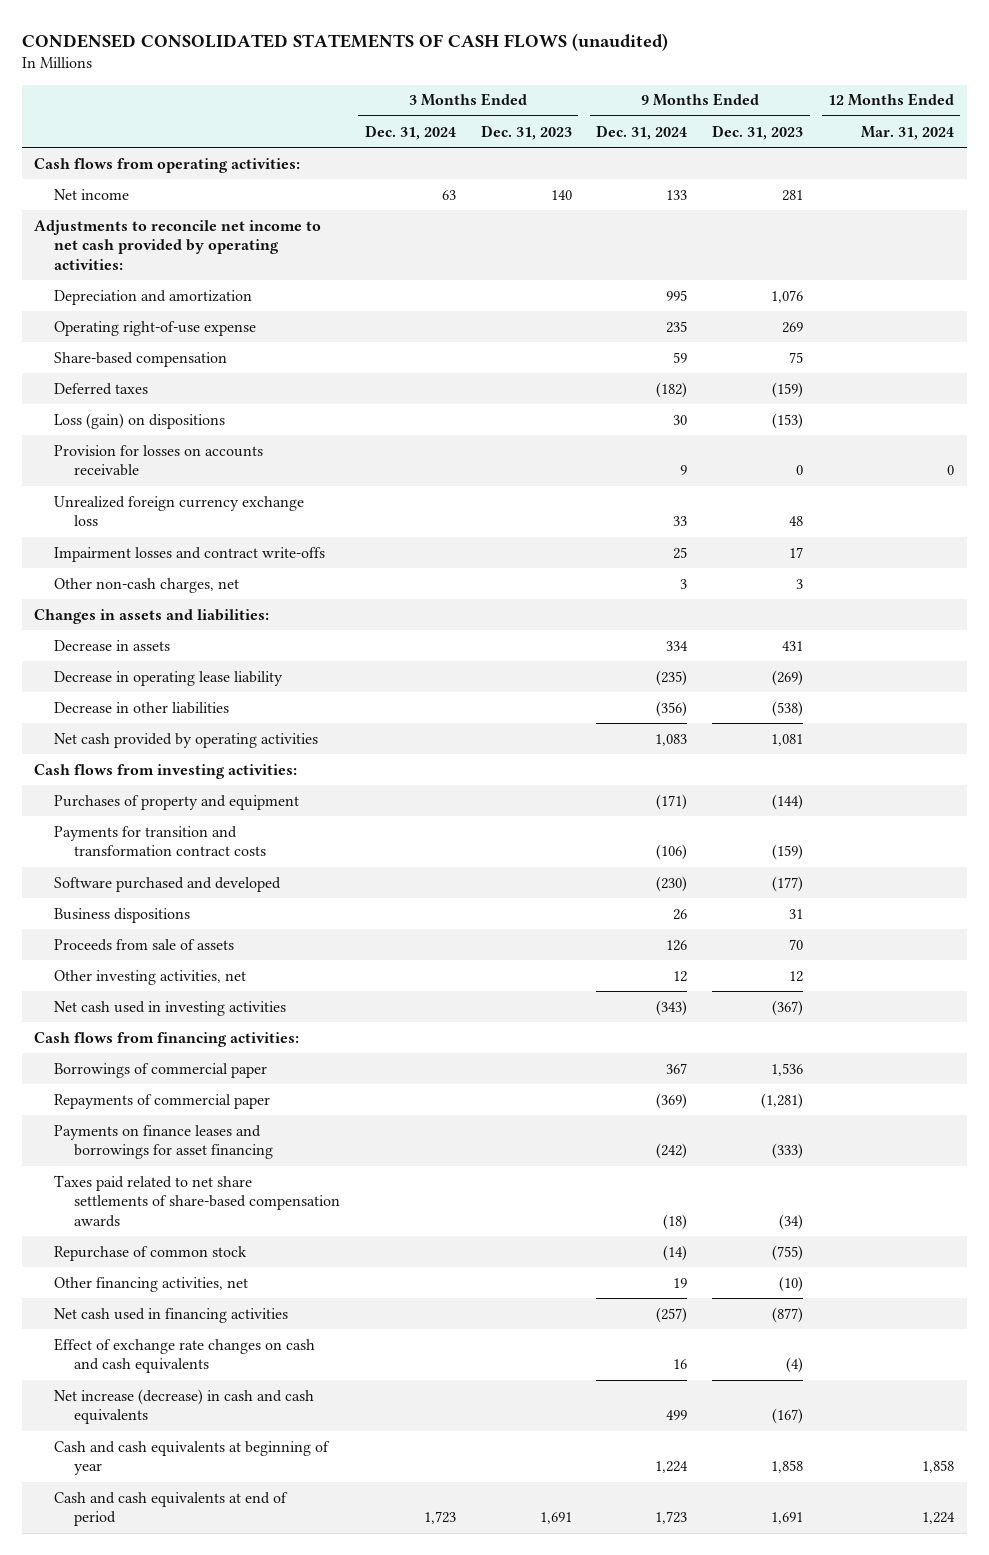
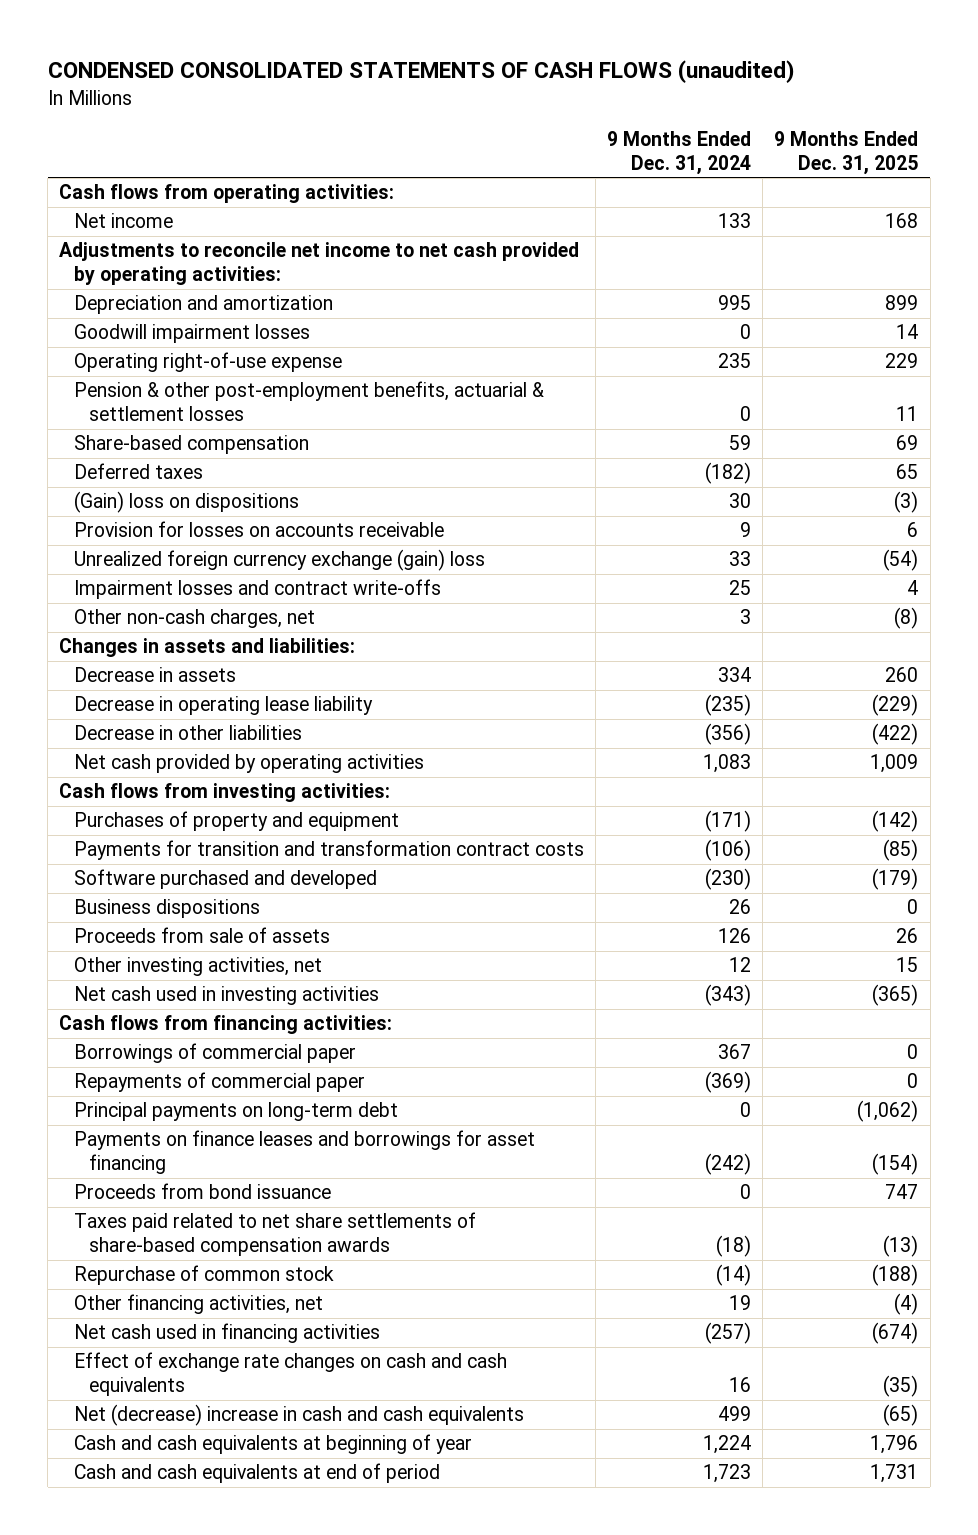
- | 3 Months Ended Dec. 31, 2024 | 3 Months Ended Dec. 31, 2023 | 9 Months Ended Dec. 31, 2024 | 9 Months Ended Dec. 31, 2023 | 12 Months Ended Mar. 31, 2024
+ | 9 Months Ended Dec. 31, 2024 | 9 Months Ended Dec. 31, 2025
+ Goodwill impairment losses | 0 | 14
+ Pension & other post-employment benefits, actuarial & settlement losses | 0 | 11
- Loss (gain) on dispositions | | | 30 | (153) |
+ (Gain) loss on dispositions | 30 | (3)
- Unrealized foreign currency exchange loss | | | 33 | 48 |
+ Unrealized foreign currency exchange (gain) loss | 33 | (54)
+ Principal payments on long-term debt | 0 | (1,062)
+ Proceeds from bond issuance | 0 | 747
- Net increase (decrease) in cash and cash equivalents | | | 499 | (167) |
+ Net (decrease) increase in cash and cash equivalents | 499 | (65)

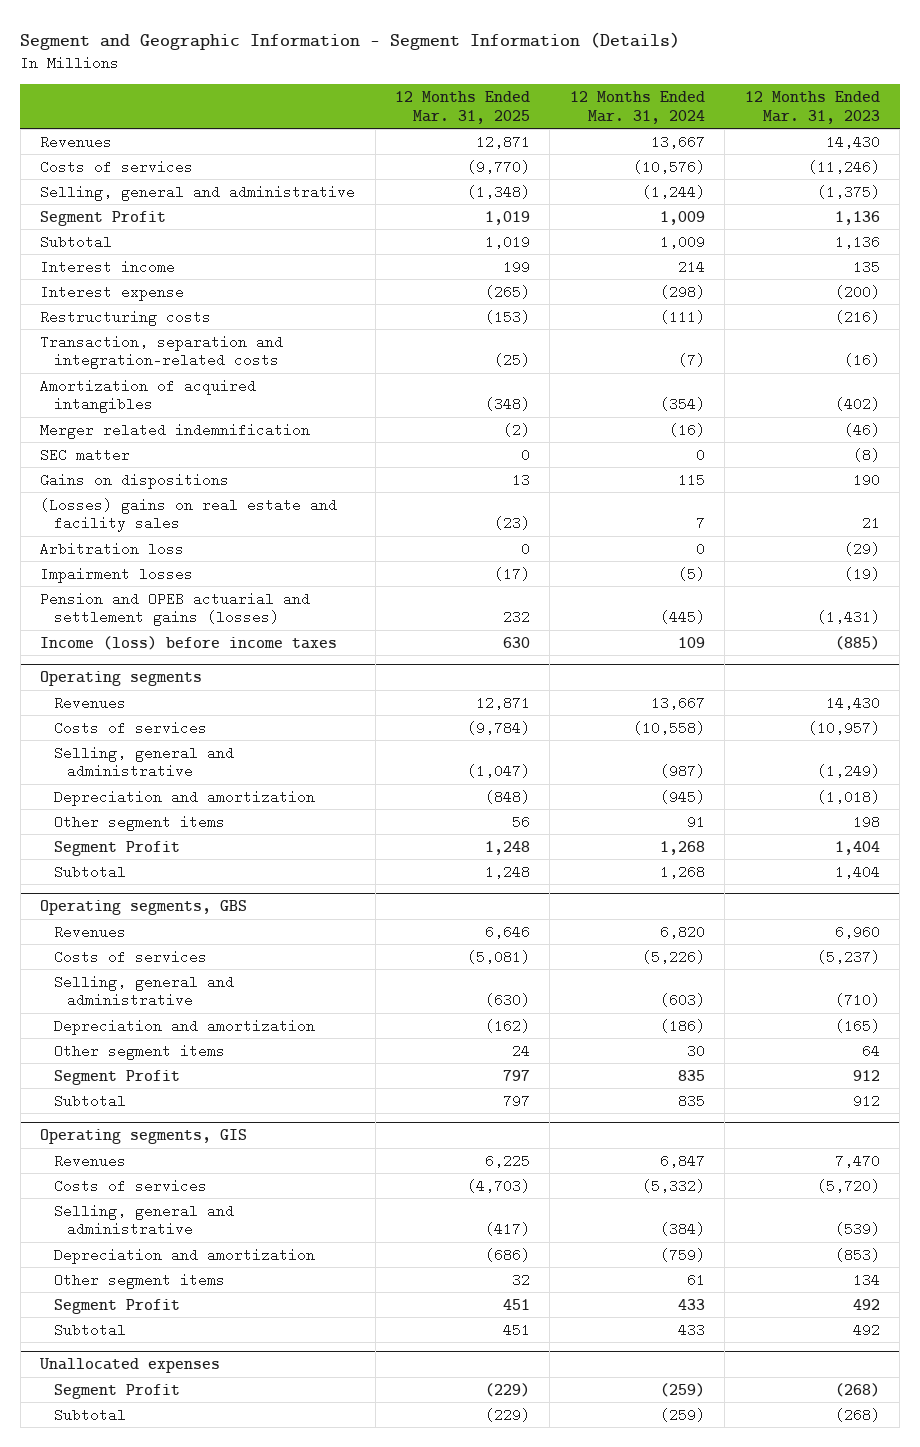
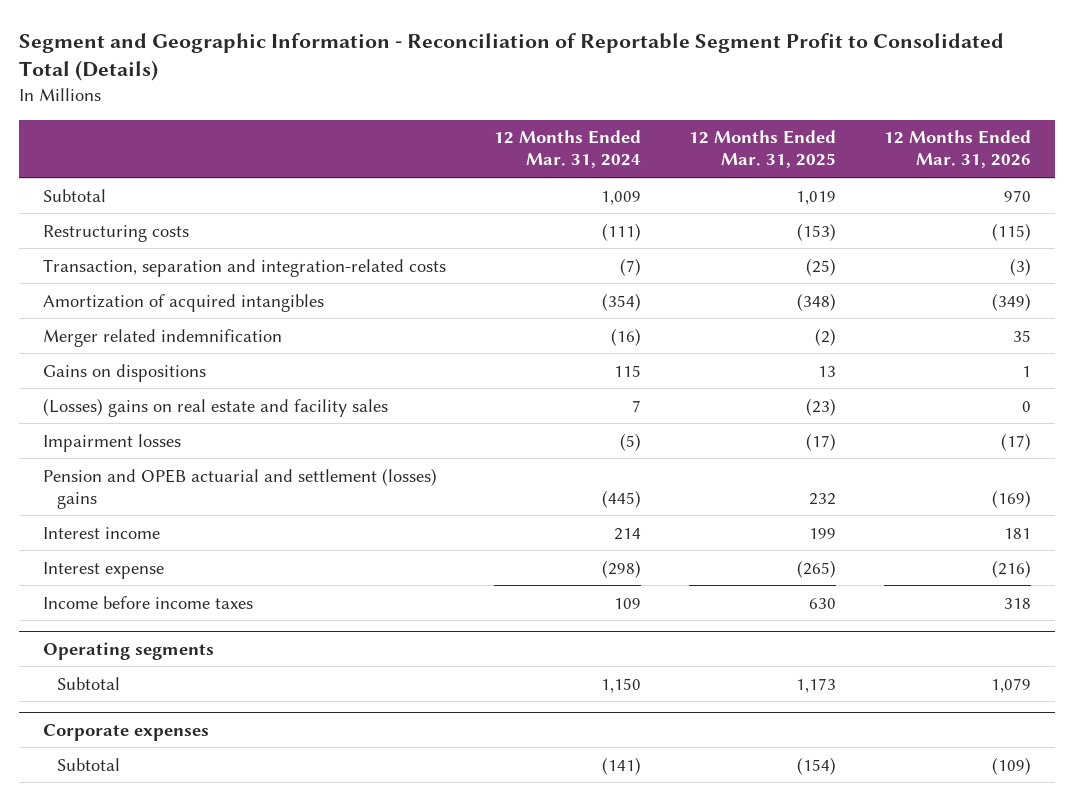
- Segment and Geographic Information - Segment Information (Details)
+ Segment and Geographic Information - Reconciliation of Reportable Segment Profit to Consolidated Total (Details)
- | 12 Months Ended Mar. 31, 2025 | 12 Months Ended Mar. 31, 2024 | 12 Months Ended Mar. 31, 2023
+ | 12 Months Ended Mar. 31, 2024 | 12 Months Ended Mar. 31, 2025 | 12 Months Ended Mar. 31, 2026
- Revenues | 12,871 | 13,667 | 14,430
- Costs of services | (9,770) | (10,576) | (11,246)
- Selling, general and administrative | (1,348) | (1,244) | (1,375)
- Segment Profit | 1,019 | 1,009 | 1,136
- SEC matter | 0 | 0 | (8)
- Arbitration loss | 0 | 0 | (29)
- Pension and OPEB actuarial and settlement gains (losses) | 232 | (445) | (1,431)
- Income (loss) before income taxes | 630 | 109 | (885)
+ Pension and OPEB actuarial and settlement (losses) gains | (445) | 232 | (169)
moved down: Interest income | 214 | 199 | 181
moved down: Interest expense | (298) | (265) | (216)
+ Income before income taxes | 109 | 630 | 318
@ Operating segments
- Revenues | 12,871 | 13,667 | 14,430
- Costs of services | (9,784) | (10,558) | (10,957)
- Selling, general and administrative | (1,047) | (987) | (1,249)
- Depreciation and amortization | (848) | (945) | (1,018)
- Other segment items | 56 | 91 | 198
- Segment Profit | 1,248 | 1,268 | 1,404
- Subtotal | 1,248 | 1,268 | 1,404
- Operating segments, GBS
- Revenues | 6,646 | 6,820 | 6,960
- Costs of services | (5,081) | (5,226) | (5,237)
- Selling, general and administrative | (630) | (603) | (710)
- Depreciation and amortization | (162) | (186) | (165)
- Other segment items | 24 | 30 | 64
- Segment Profit | 797 | 835 | 912
- Subtotal | 797 | 835 | 912
- Operating segments, GIS
- Revenues | 6,225 | 6,847 | 7,470
- Costs of services | (4,703) | (5,332) | (5,720)
- Selling, general and administrative | (417) | (384) | (539)
- Depreciation and amortization | (686) | (759) | (853)
- Other segment items | 32 | 61 | 134
- Segment Profit | 451 | 433 | 492
- Subtotal | 451 | 433 | 492
- Unallocated expenses
- Segment Profit | (229) | (259) | (268)
- Subtotal | (229) | (259) | (268)
@ Operating segments
+ Subtotal | 1,150 | 1,173 | 1,079
+ Corporate expenses
+ Subtotal | (141) | (154) | (109)

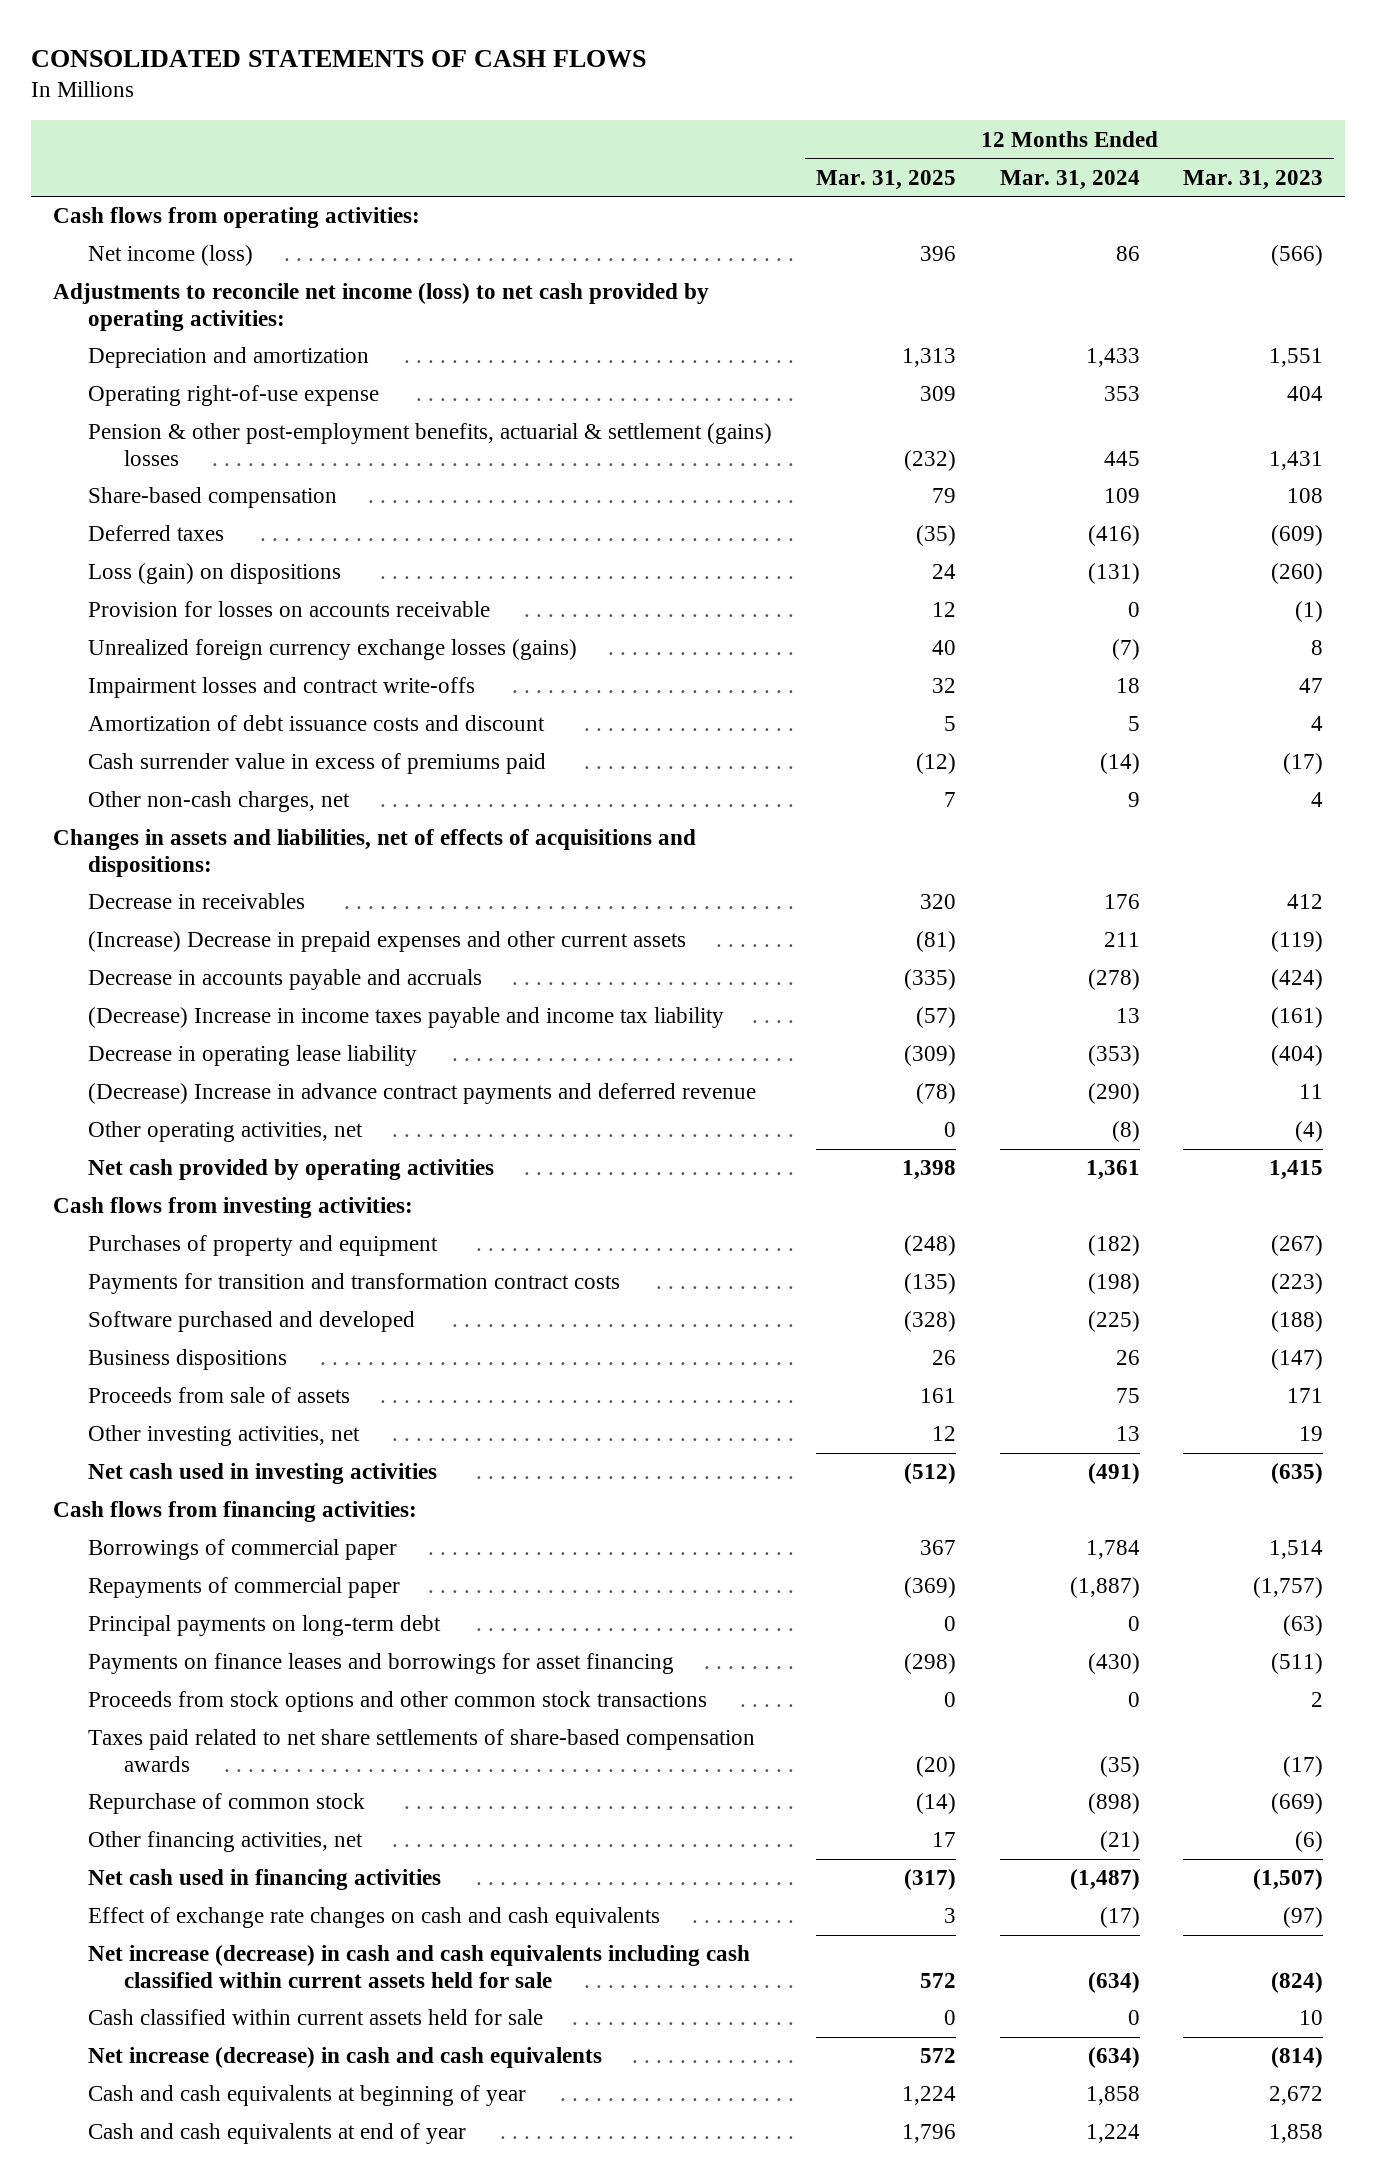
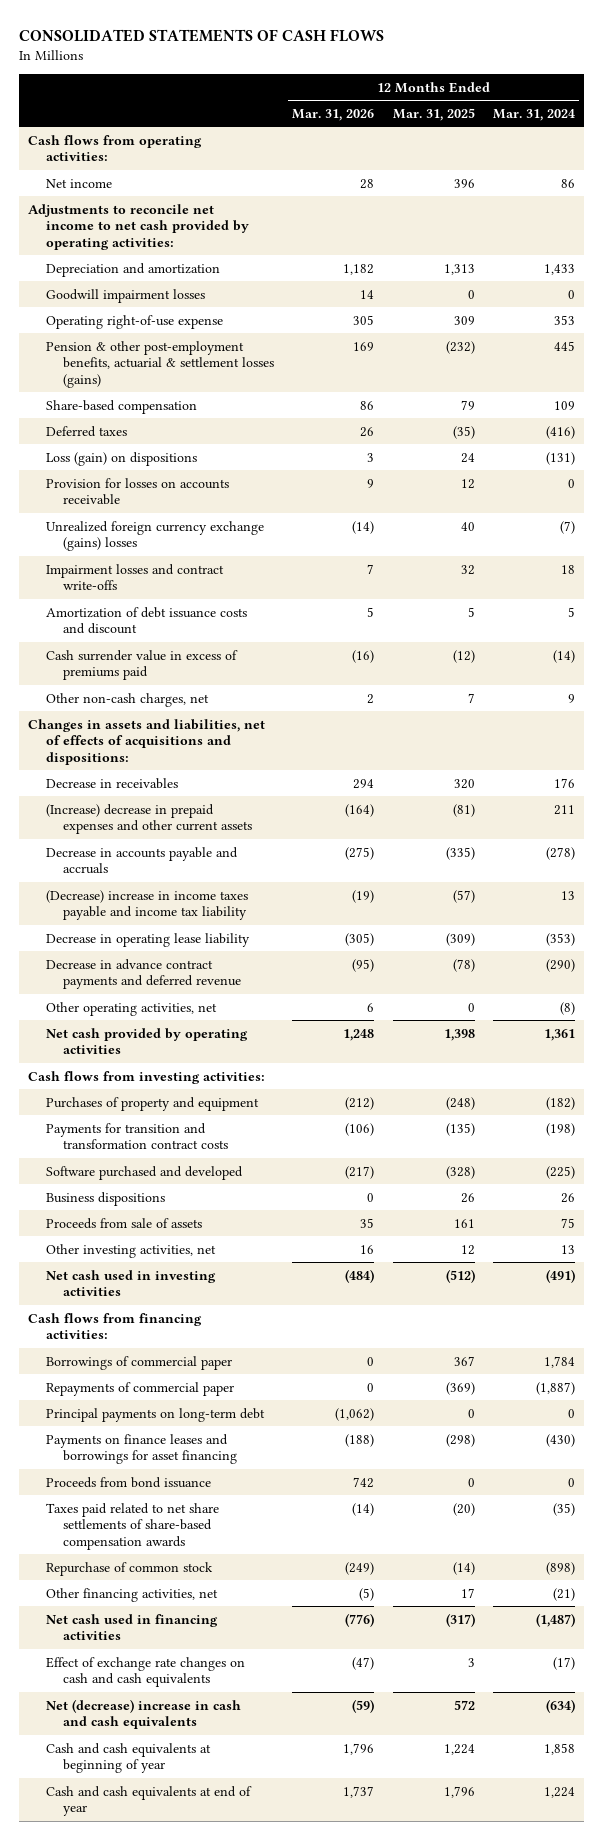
- | 12 Months Ended Mar. 31, 2025 | 12 Months Ended Mar. 31, 2024 | 12 Months Ended Mar. 31, 2023
+ | 12 Months Ended Mar. 31, 2026 | 12 Months Ended Mar. 31, 2025 | 12 Months Ended Mar. 31, 2024
- Net income (loss) | 396 | 86 | (566)
- Adjustments to reconcile net income (loss) to net cash provided by operating activities:
+ Net income | 28 | 396 | 86
+ Adjustments to reconcile net income to net cash provided by operating activities:
+ Goodwill impairment losses | 14 | 0 | 0
- Pension & other post-employment benefits, actuarial & settlement (gains) losses | (232) | 445 | 1,431
+ Pension & other post-employment benefits, actuarial & settlement losses (gains) | 169 | (232) | 445
- Unrealized foreign currency exchange losses (gains) | 40 | (7) | 8
+ Unrealized foreign currency exchange (gains) losses | (14) | 40 | (7)
- (Increase) Decrease in prepaid expenses and other current assets | (81) | 211 | (119)
+ (Increase) decrease in prepaid expenses and other current assets | (164) | (81) | 211
- (Decrease) Increase in income taxes payable and income tax liability | (57) | 13 | (161)
+ (Decrease) increase in income taxes payable and income tax liability | (19) | (57) | 13
- (Decrease) Increase in advance contract payments and deferred revenue | (78) | (290) | 11
+ Decrease in advance contract payments and deferred revenue | (95) | (78) | (290)
- Proceeds from stock options and other common stock transactions | 0 | 0 | 2
+ Proceeds from bond issuance | 742 | 0 | 0
- Net increase (decrease) in cash and cash equivalents including cash classified within current assets held for sale | 572 | (634) | (824)
- Cash classified within current assets held for sale | 0 | 0 | 10
- Net increase (decrease) in cash and cash equivalents | 572 | (634) | (814)
+ Net (decrease) increase in cash and cash equivalents | (59) | 572 | (634)

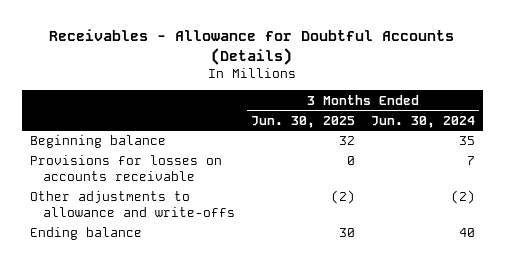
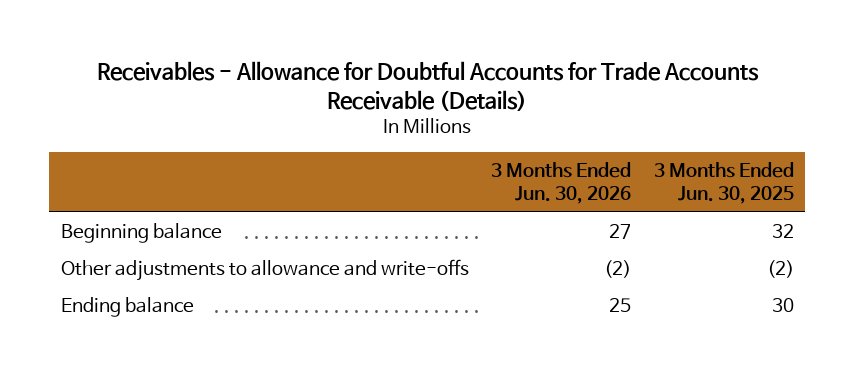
- Receivables - Allowance for Doubtful Accounts (Details)
+ Receivables - Allowance for Doubtful Accounts for Trade Accounts Receivable (Details)
- | 3 Months Ended Jun. 30, 2025 | 3 Months Ended Jun. 30, 2024
+ | 3 Months Ended Jun. 30, 2026 | 3 Months Ended Jun. 30, 2025
- Provisions for losses on accounts receivable | 0 | 7

